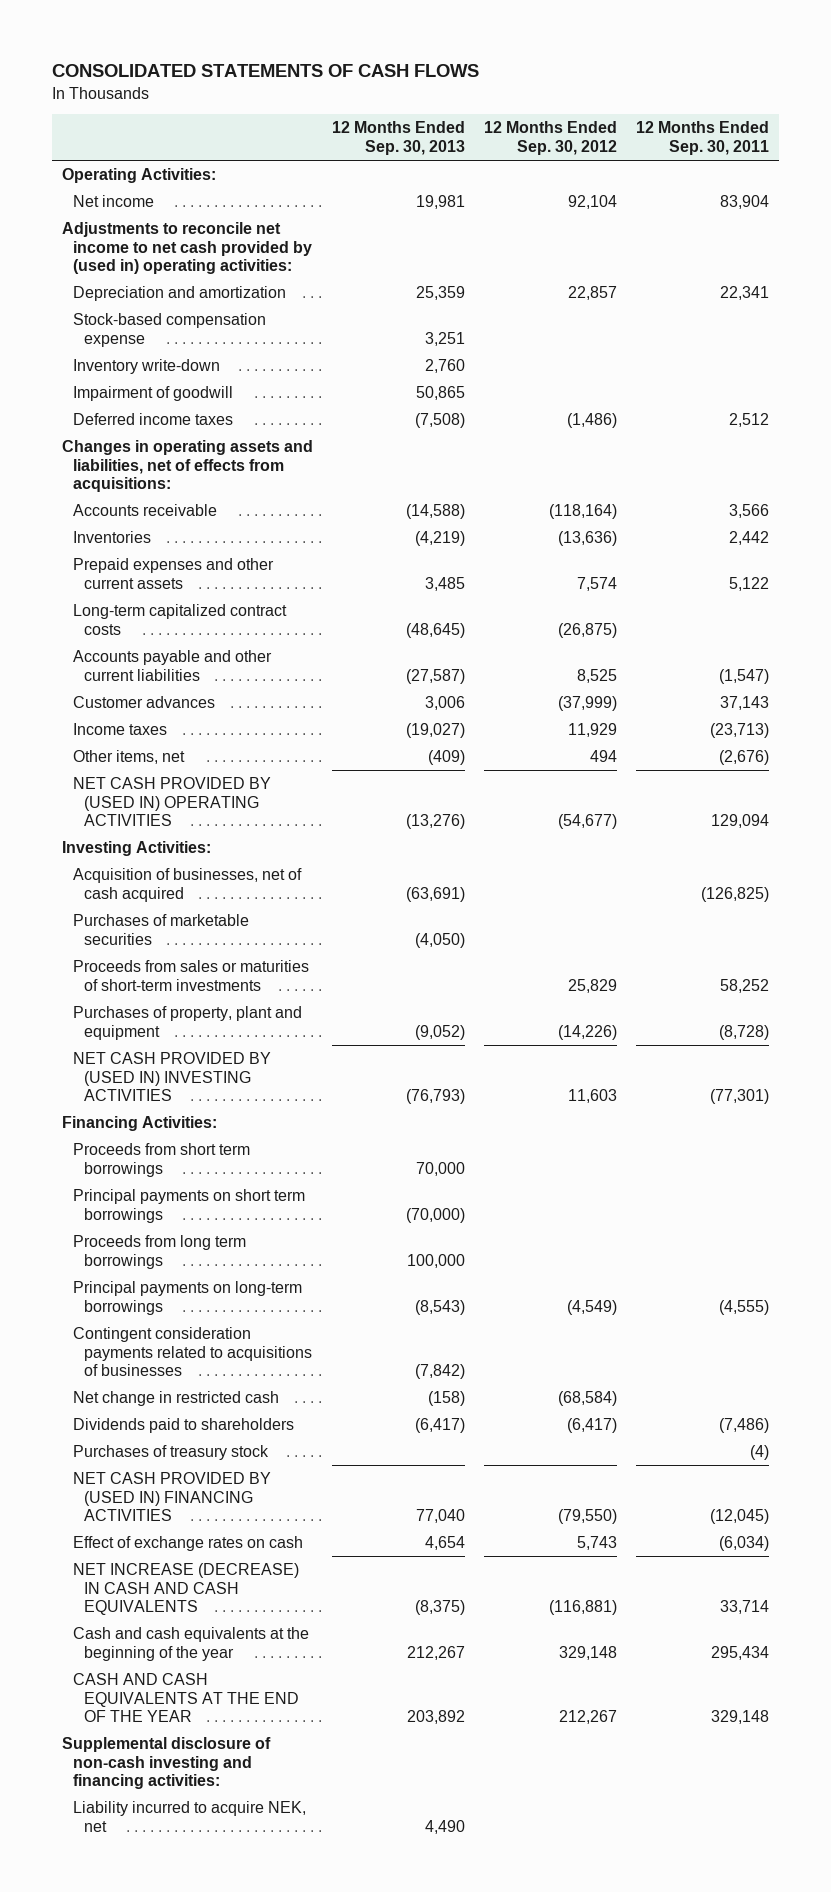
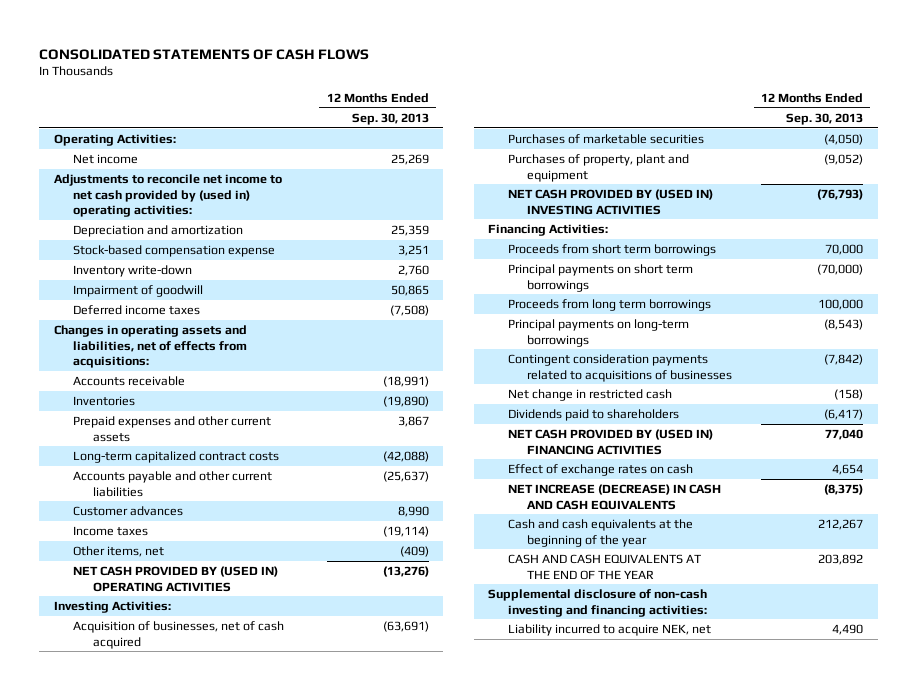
- | 12 Months Ended Sep. 30, 2013 | 12 Months Ended Sep. 30, 2012 | 12 Months Ended Sep. 30, 2011
+ | 12 Months Ended Sep. 30, 2013
- Net income | 19,981 | 92,104 | 83,904
+ Net income | 25,269
- Accounts receivable | (14,588) | (118,164) | 3,566
- Inventories | (4,219) | (13,636) | 2,442
- Prepaid expenses and other current assets | 3,485 | 7,574 | 5,122
- Long-term capitalized contract costs | (48,645) | (26,875) |
- Accounts payable and other current liabilities | (27,587) | 8,525 | (1,547)
- Customer advances | 3,006 | (37,999) | 37,143
- Income taxes | (19,027) | 11,929 | (23,713)
+ Accounts receivable | (18,991)
+ Inventories | (19,890)
+ Prepaid expenses and other current assets | 3,867
+ Long-term capitalized contract costs | (42,088)
+ Accounts payable and other current liabilities | (25,637)
+ Customer advances | 8,990
+ Income taxes | (19,114)
- Proceeds from sales or maturities of short-term investments | | 25,829 | 58,252
- Purchases of treasury stock | | | (4)

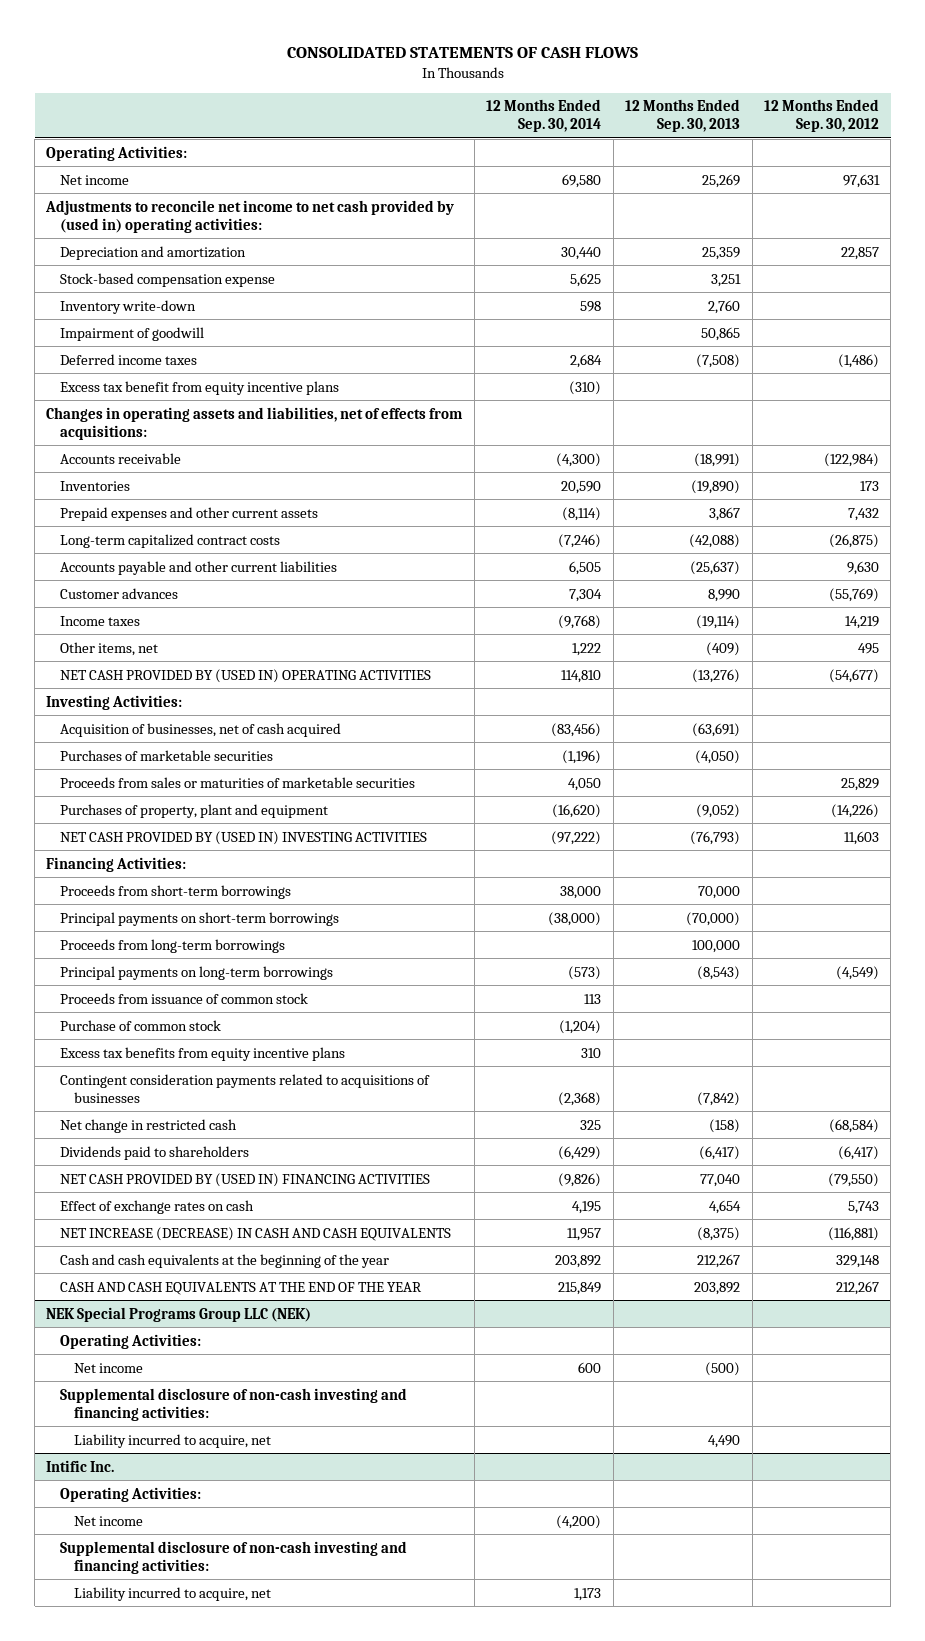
- | 12 Months Ended Sep. 30, 2013
+ | 12 Months Ended Sep. 30, 2014 | 12 Months Ended Sep. 30, 2013 | 12 Months Ended Sep. 30, 2012
+ Excess tax benefit from equity incentive plans | (310) | |
+ Proceeds from sales or maturities of marketable securities | 4,050 | | 25,829
- Proceeds from short term borrowings | 70,000
- Principal payments on short term borrowings | (70,000)
- Proceeds from long term borrowings | 100,000
+ Proceeds from short-term borrowings | 38,000 | 70,000 |
+ Principal payments on short-term borrowings | (38,000) | (70,000) |
+ Proceeds from long-term borrowings | | 100,000 |
+ Proceeds from issuance of common stock | 113 | |
+ Purchase of common stock | (1,204) | |
+ Excess tax benefits from equity incentive plans | 310 | |
+ NEK Special Programs Group LLC (NEK)
+ Operating Activities:
+ Net income | 600 | (500) |
- Liability incurred to acquire NEK, net | 4,490
+ Liability incurred to acquire, net | | 4,490 |
+ Intific Inc.
+ Operating Activities:
+ Net income | (4,200) | |
+ Supplemental disclosure of non-cash investing and financing activities:
+ Liability incurred to acquire, net | 1,173 | |

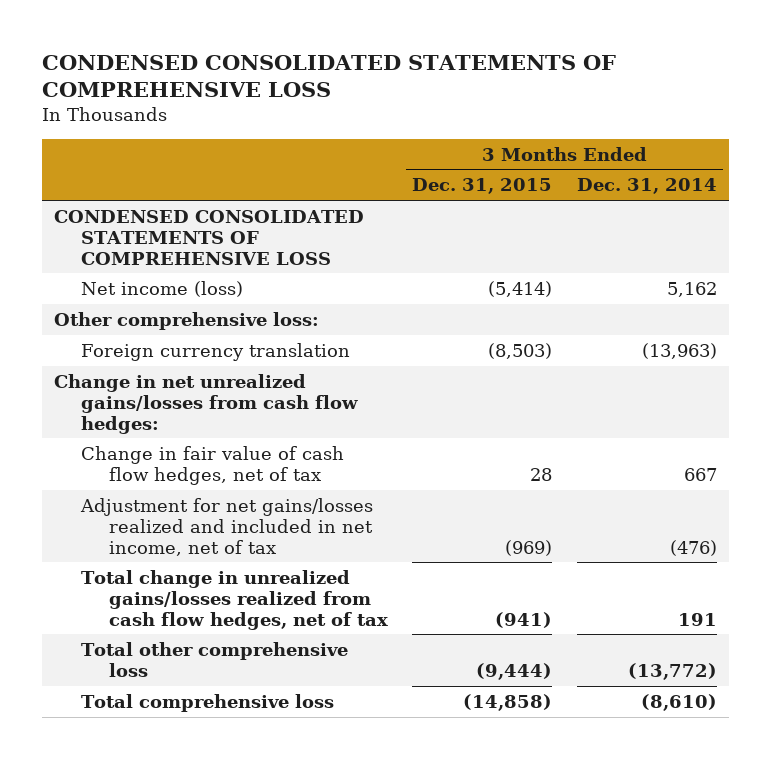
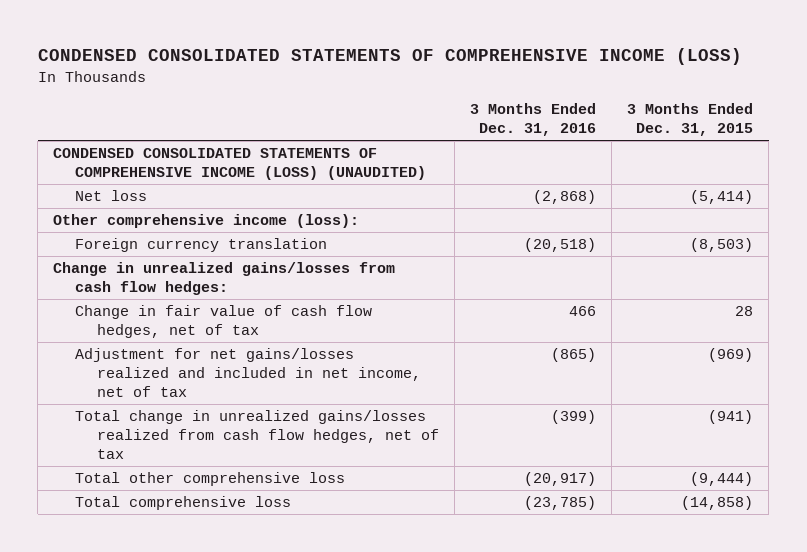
- CONDENSED CONSOLIDATED STATEMENTS OF COMPREHENSIVE LOSS
+ CONDENSED CONSOLIDATED STATEMENTS OF COMPREHENSIVE INCOME (LOSS)
- | 3 Months Ended Dec. 31, 2015 | 3 Months Ended Dec. 31, 2014
+ | 3 Months Ended Dec. 31, 2016 | 3 Months Ended Dec. 31, 2015
- CONDENSED CONSOLIDATED STATEMENTS OF COMPREHENSIVE LOSS
- Net income (loss) | (5,414) | 5,162
- Other comprehensive loss:
+ CONDENSED CONSOLIDATED STATEMENTS OF COMPREHENSIVE INCOME (LOSS) (UNAUDITED)
+ Net loss | (2,868) | (5,414)
+ Other comprehensive income (loss):
- Change in net unrealized gains/losses from cash flow hedges:
+ Change in unrealized gains/losses from cash flow hedges:

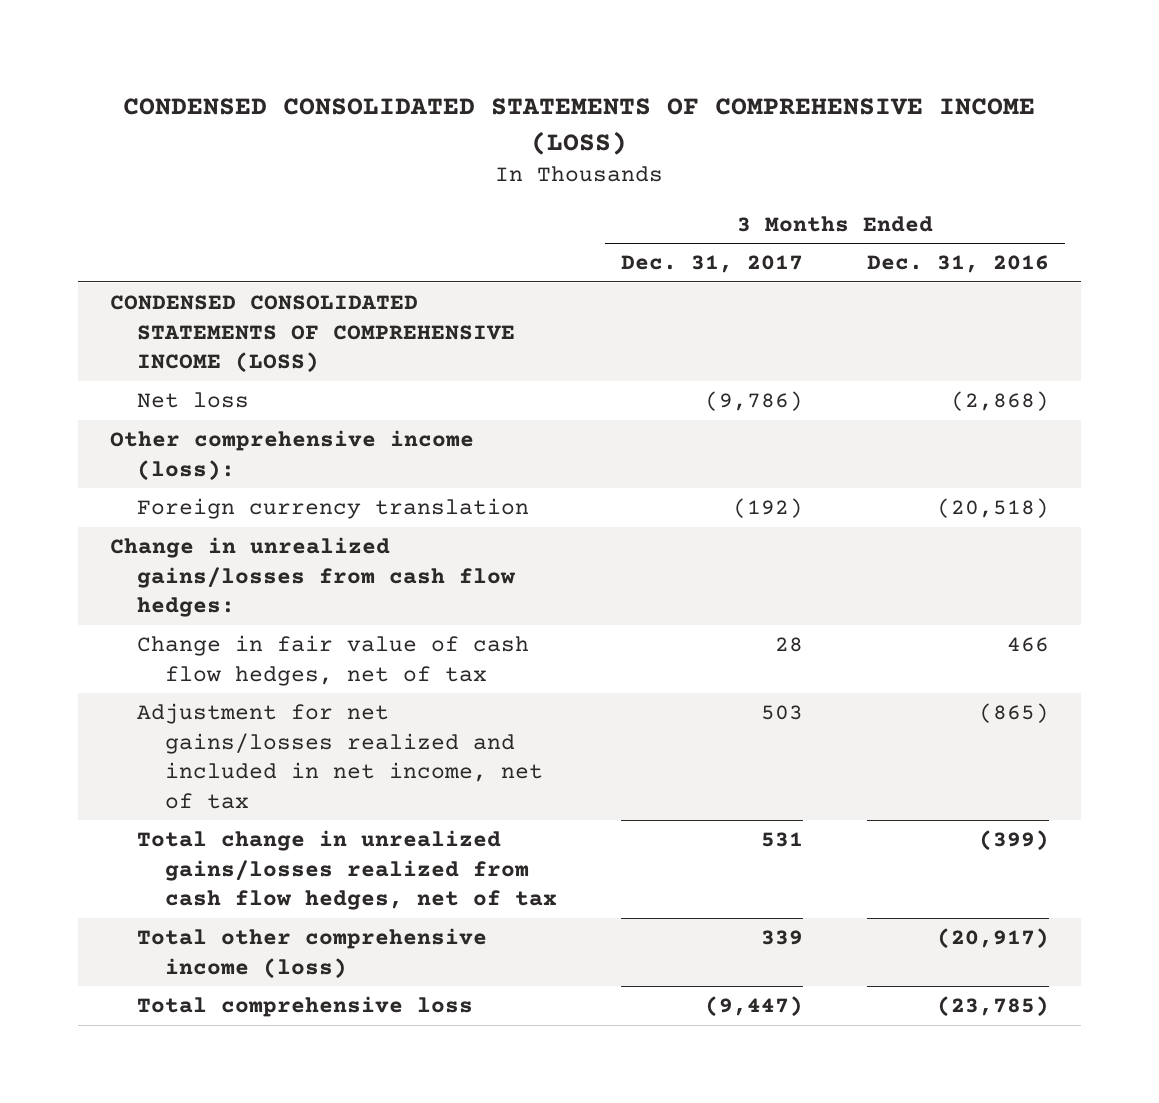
- | 3 Months Ended Dec. 31, 2016 | 3 Months Ended Dec. 31, 2015
+ | 3 Months Ended Dec. 31, 2017 | 3 Months Ended Dec. 31, 2016
- CONDENSED CONSOLIDATED STATEMENTS OF COMPREHENSIVE INCOME (LOSS) (UNAUDITED)
+ CONDENSED CONSOLIDATED STATEMENTS OF COMPREHENSIVE INCOME (LOSS)
- Total other comprehensive loss | (20,917) | (9,444)
+ Total other comprehensive income (loss) | 339 | (20,917)

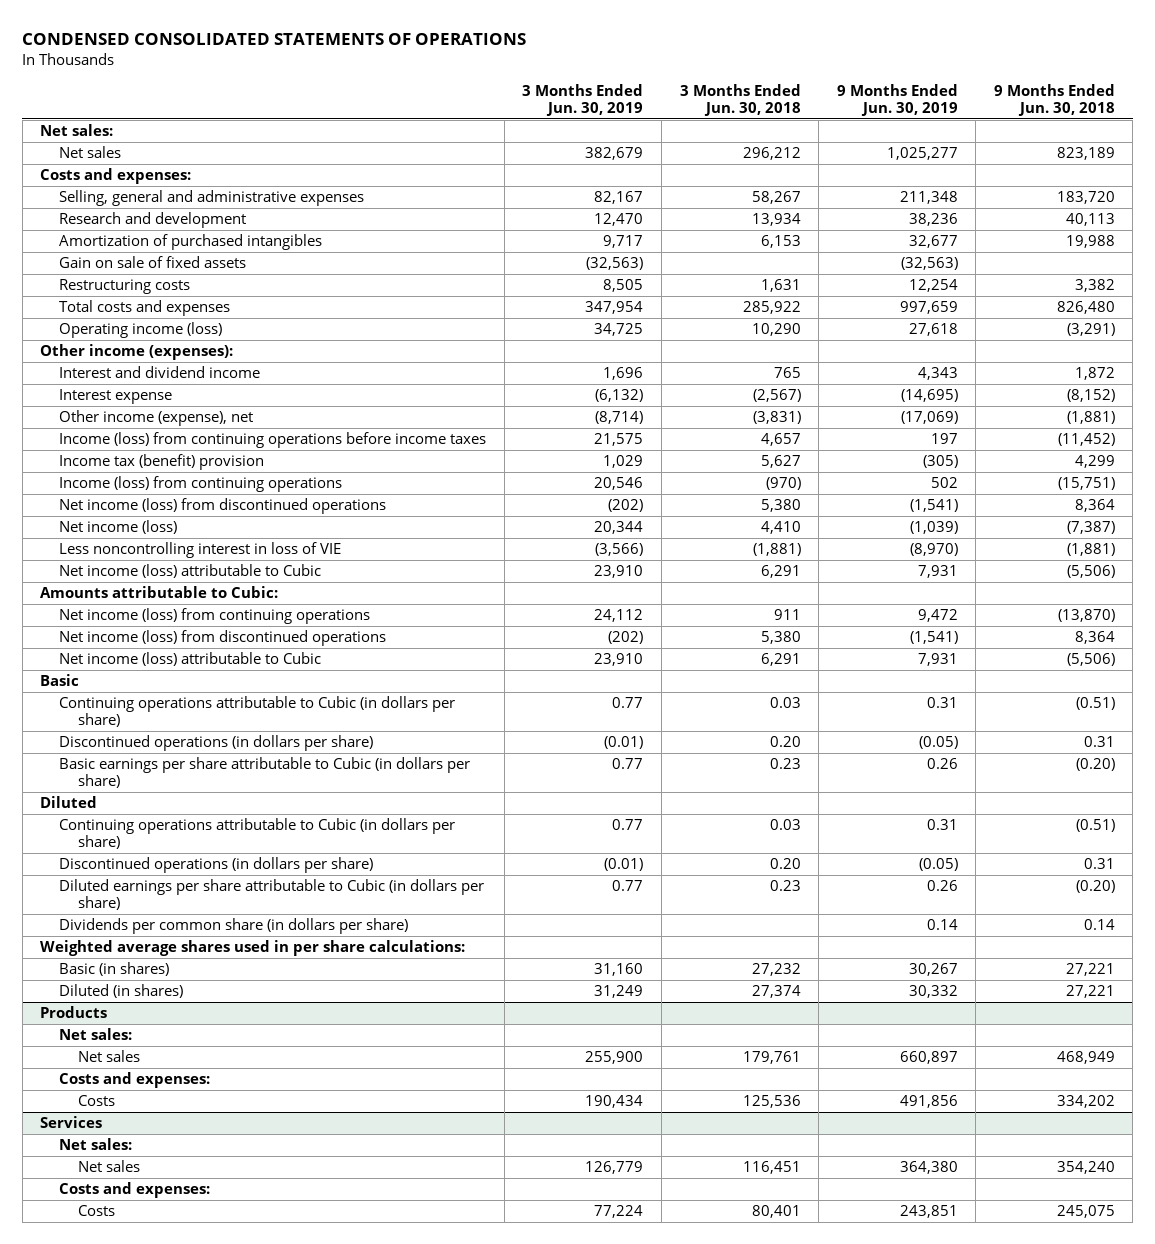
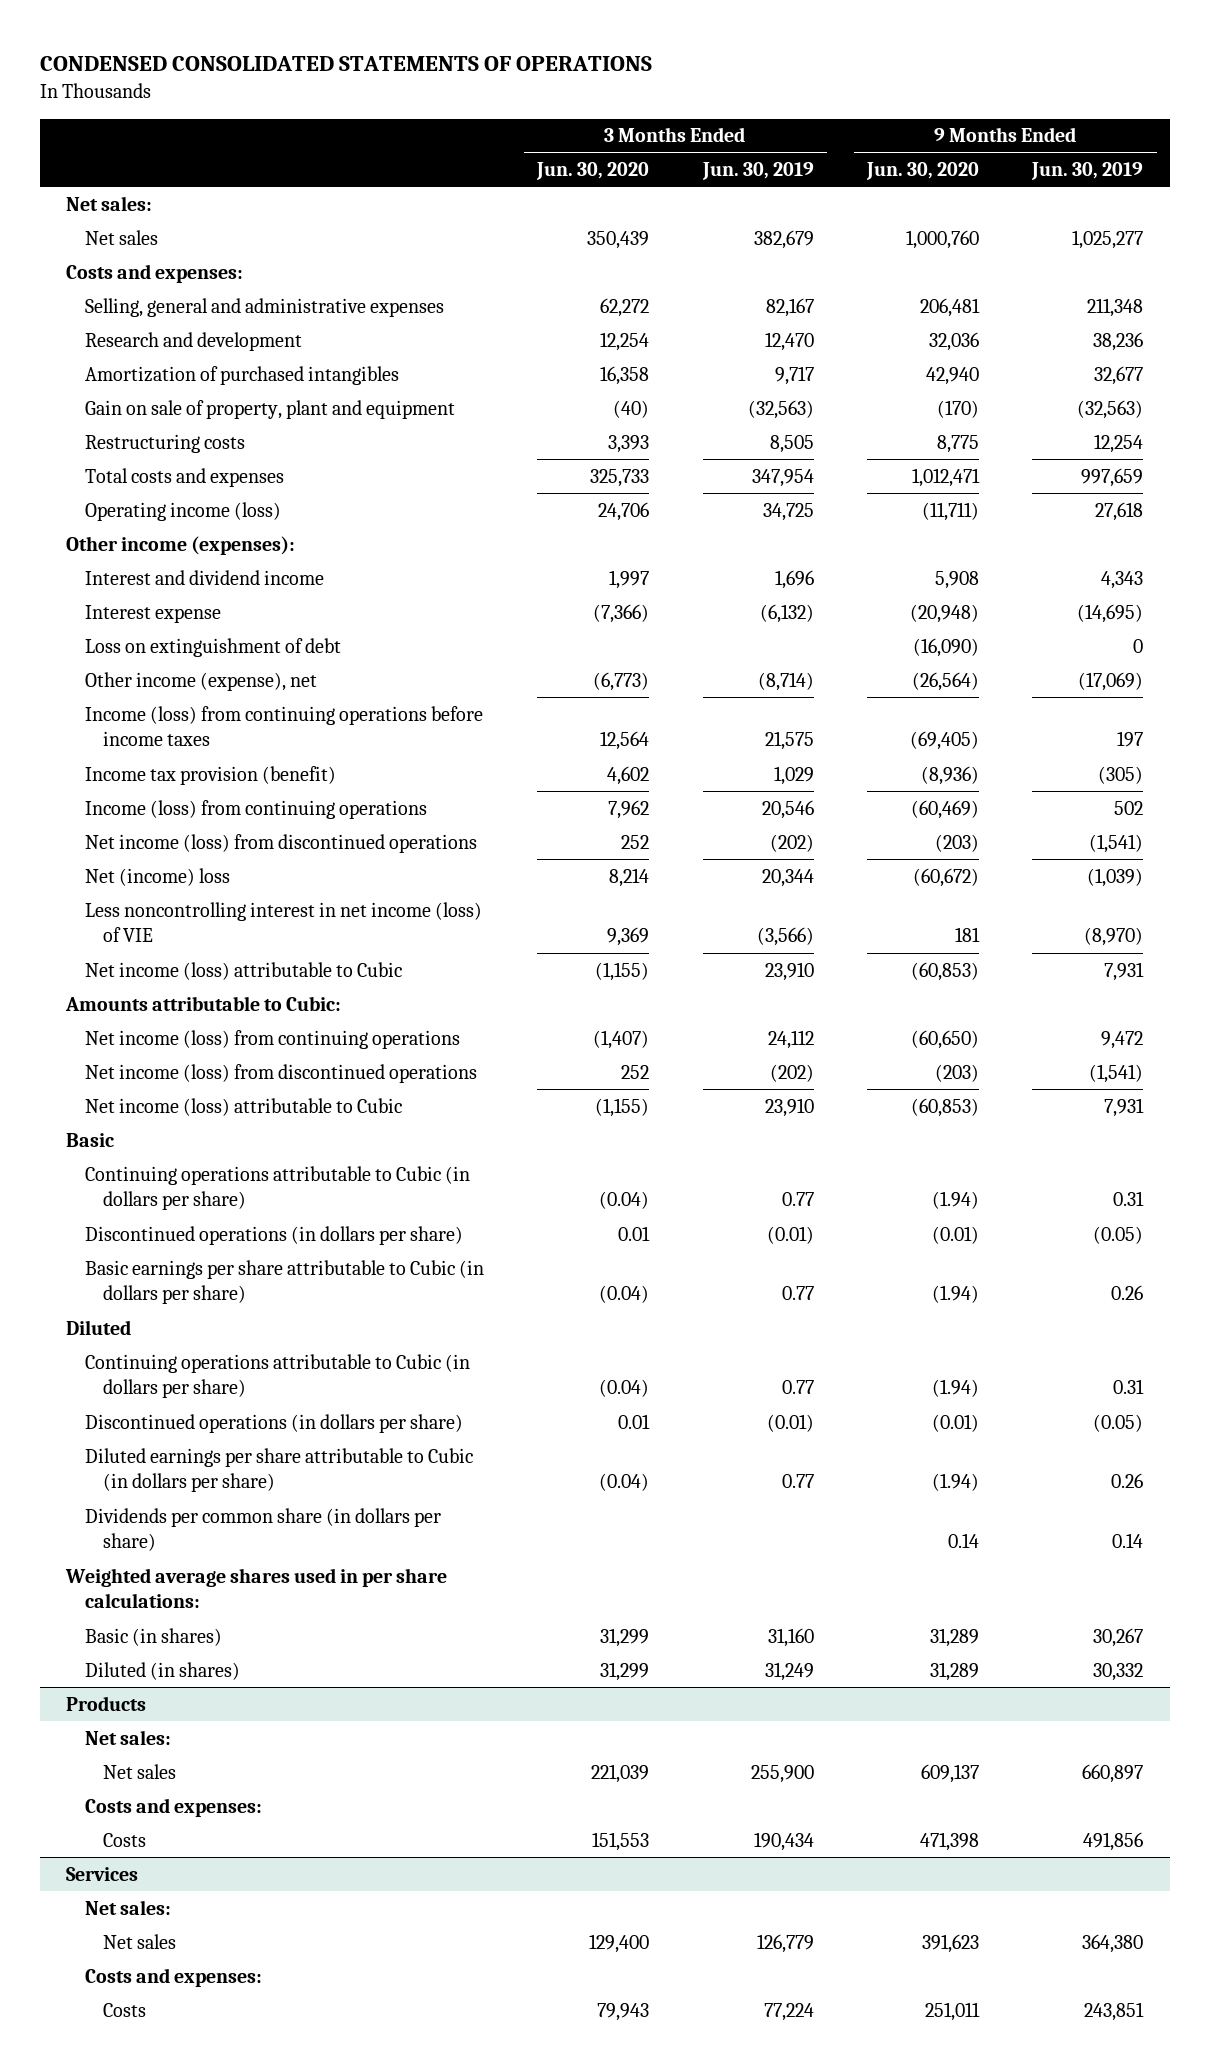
- | 3 Months Ended Jun. 30, 2019 | 3 Months Ended Jun. 30, 2018 | 9 Months Ended Jun. 30, 2019 | 9 Months Ended Jun. 30, 2018
+ | 3 Months Ended Jun. 30, 2020 | 3 Months Ended Jun. 30, 2019 | 9 Months Ended Jun. 30, 2020 | 9 Months Ended Jun. 30, 2019
- Gain on sale of fixed assets | (32,563) | | (32,563) |
+ Gain on sale of property, plant and equipment | (40) | (32,563) | (170) | (32,563)
+ Loss on extinguishment of debt | | | (16,090) | 0
- Income tax (benefit) provision | 1,029 | 5,627 | (305) | 4,299
+ Income tax provision (benefit) | 4,602 | 1,029 | (8,936) | (305)
- Net income (loss) | 20,344 | 4,410 | (1,039) | (7,387)
- Less noncontrolling interest in loss of VIE | (3,566) | (1,881) | (8,970) | (1,881)
+ Net (income) loss | 8,214 | 20,344 | (60,672) | (1,039)
+ Less noncontrolling interest in net income (loss) of VIE | 9,369 | (3,566) | 181 | (8,970)

